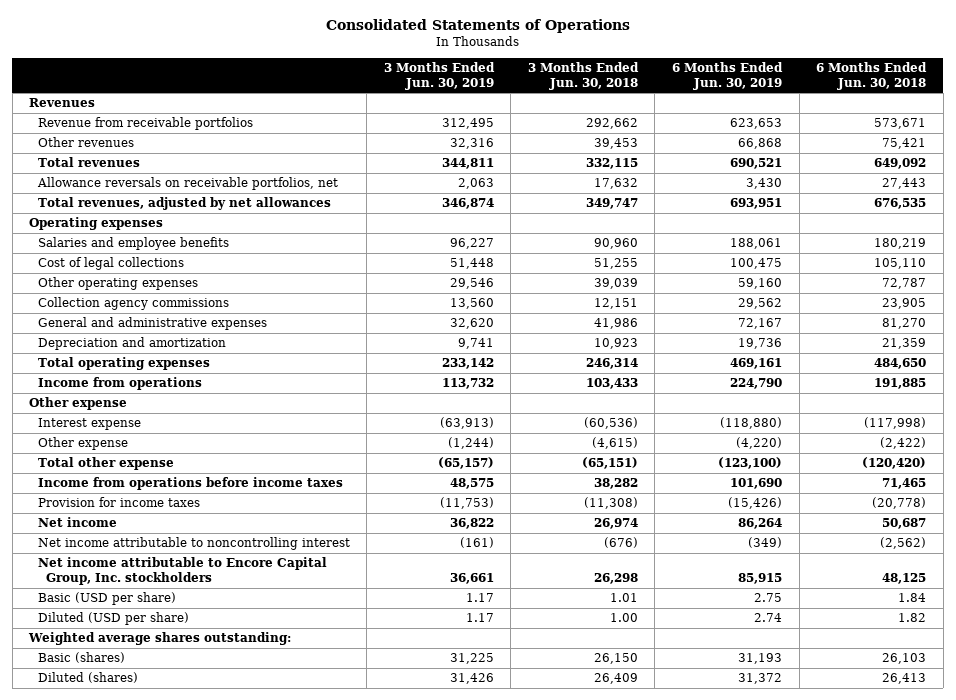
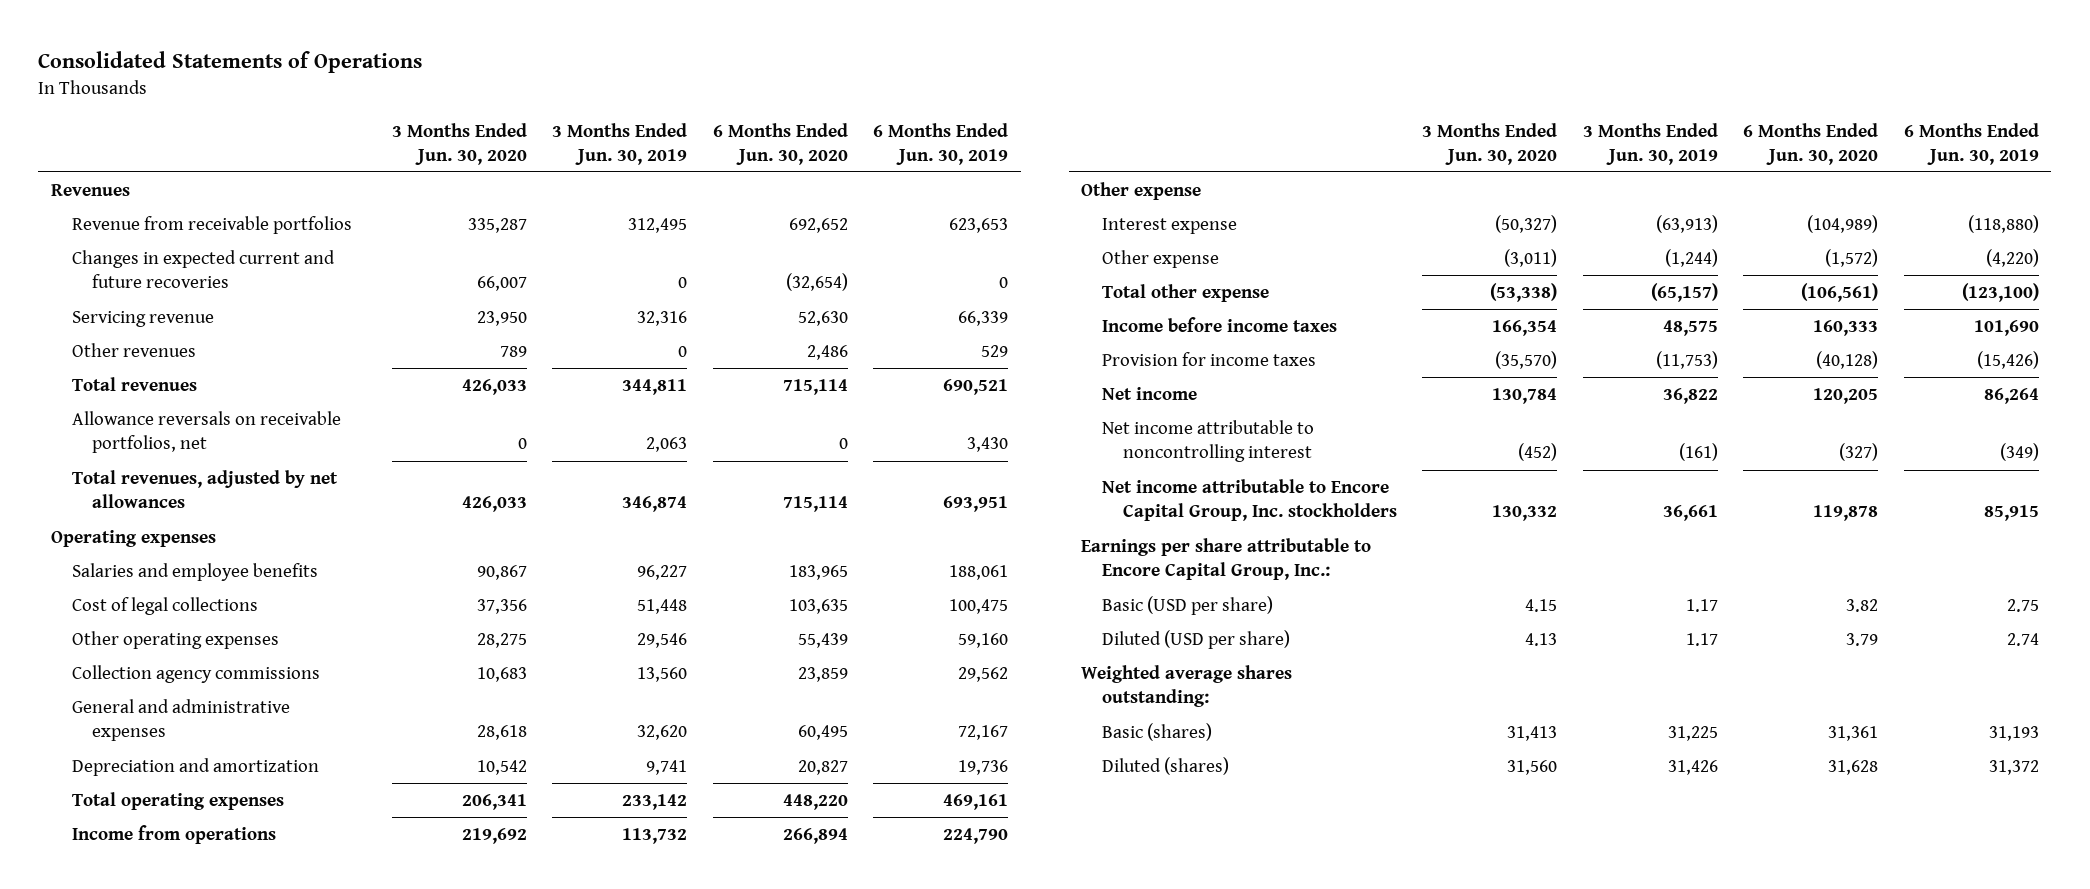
- | 3 Months Ended Jun. 30, 2019 | 3 Months Ended Jun. 30, 2018 | 6 Months Ended Jun. 30, 2019 | 6 Months Ended Jun. 30, 2018
+ | 3 Months Ended Jun. 30, 2020 | 3 Months Ended Jun. 30, 2019 | 6 Months Ended Jun. 30, 2020 | 6 Months Ended Jun. 30, 2019
- Other revenues | 32,316 | 39,453 | 66,868 | 75,421
+ Changes in expected current and future recoveries | 66,007 | 0 | (32,654) | 0
+ Servicing revenue | 23,950 | 32,316 | 52,630 | 66,339
+ Other revenues | 789 | 0 | 2,486 | 529
- Income from operations before income taxes | 48,575 | 38,282 | 101,690 | 71,465
+ Income before income taxes | 166,354 | 48,575 | 160,333 | 101,690
+ Earnings per share attributable to Encore Capital Group, Inc.:

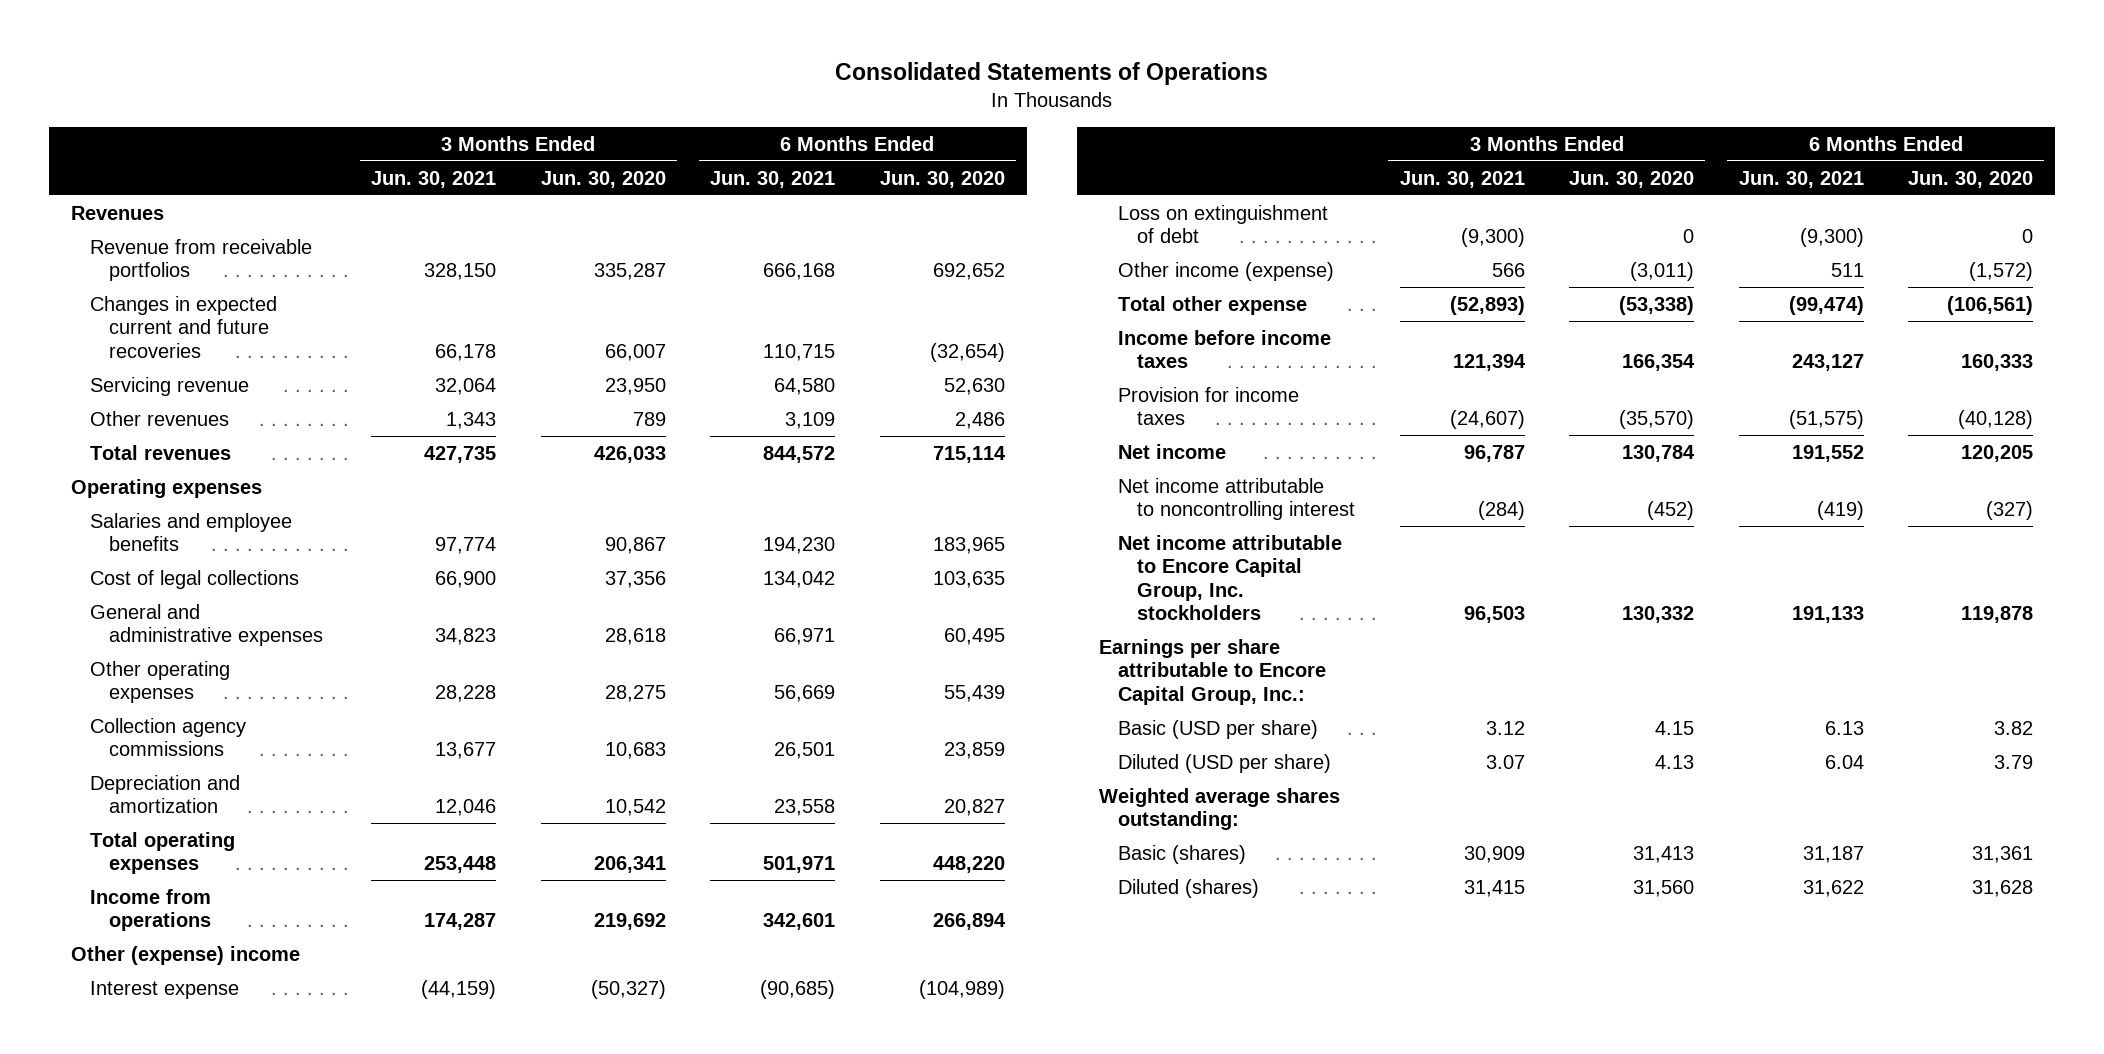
- | 3 Months Ended Jun. 30, 2020 | 3 Months Ended Jun. 30, 2019 | 6 Months Ended Jun. 30, 2020 | 6 Months Ended Jun. 30, 2019
+ | 3 Months Ended Jun. 30, 2021 | 3 Months Ended Jun. 30, 2020 | 6 Months Ended Jun. 30, 2021 | 6 Months Ended Jun. 30, 2020
- Allowance reversals on receivable portfolios, net | 0 | 2,063 | 0 | 3,430
- Total revenues, adjusted by net allowances | 426,033 | 346,874 | 715,114 | 693,951
moved up: General and administrative expenses | 34,823 | 28,618 | 66,971 | 60,495
- Other expense
+ Other (expense) income
- Other expense | (3,011) | (1,244) | (1,572) | (4,220)
+ Loss on extinguishment of debt | (9,300) | 0 | (9,300) | 0
+ Other income (expense) | 566 | (3,011) | 511 | (1,572)

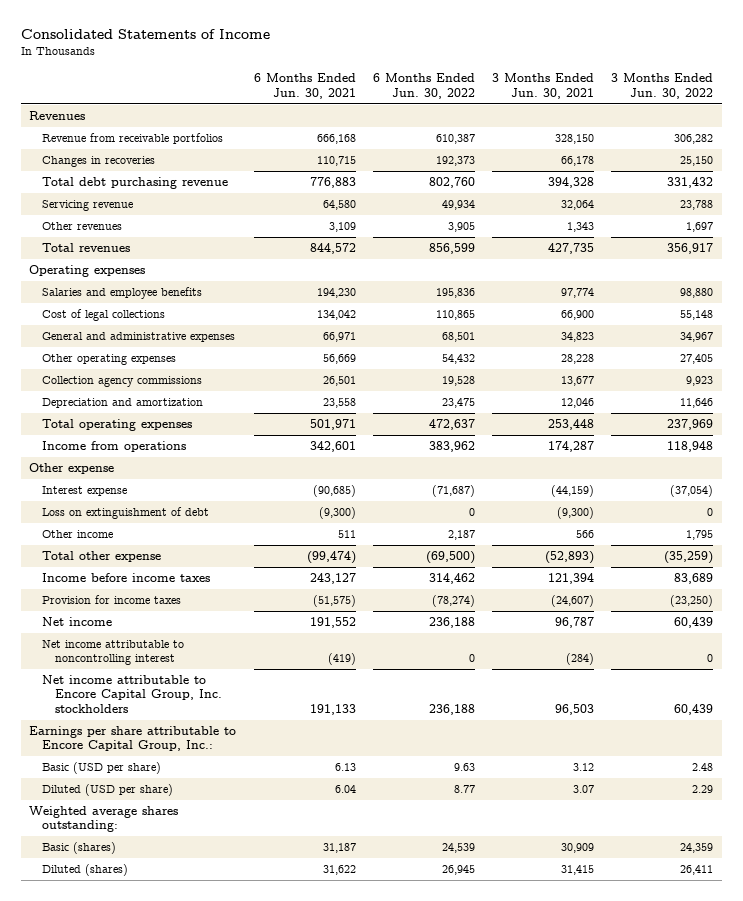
- Consolidated Statements of Operations
+ Consolidated Statements of Income
- | 3 Months Ended Jun. 30, 2021 | 3 Months Ended Jun. 30, 2020 | 6 Months Ended Jun. 30, 2021 | 6 Months Ended Jun. 30, 2020
+ | 6 Months Ended Jun. 30, 2021 | 6 Months Ended Jun. 30, 2022 | 3 Months Ended Jun. 30, 2021 | 3 Months Ended Jun. 30, 2022
- Changes in expected current and future recoveries | 66,178 | 66,007 | 110,715 | (32,654)
+ Changes in recoveries | 110,715 | 192,373 | 66,178 | 25,150
+ Total debt purchasing revenue | 776,883 | 802,760 | 394,328 | 331,432
- Other (expense) income
+ Other expense
- Other income (expense) | 566 | (3,011) | 511 | (1,572)
+ Other income | 511 | 2,187 | 566 | 1,795

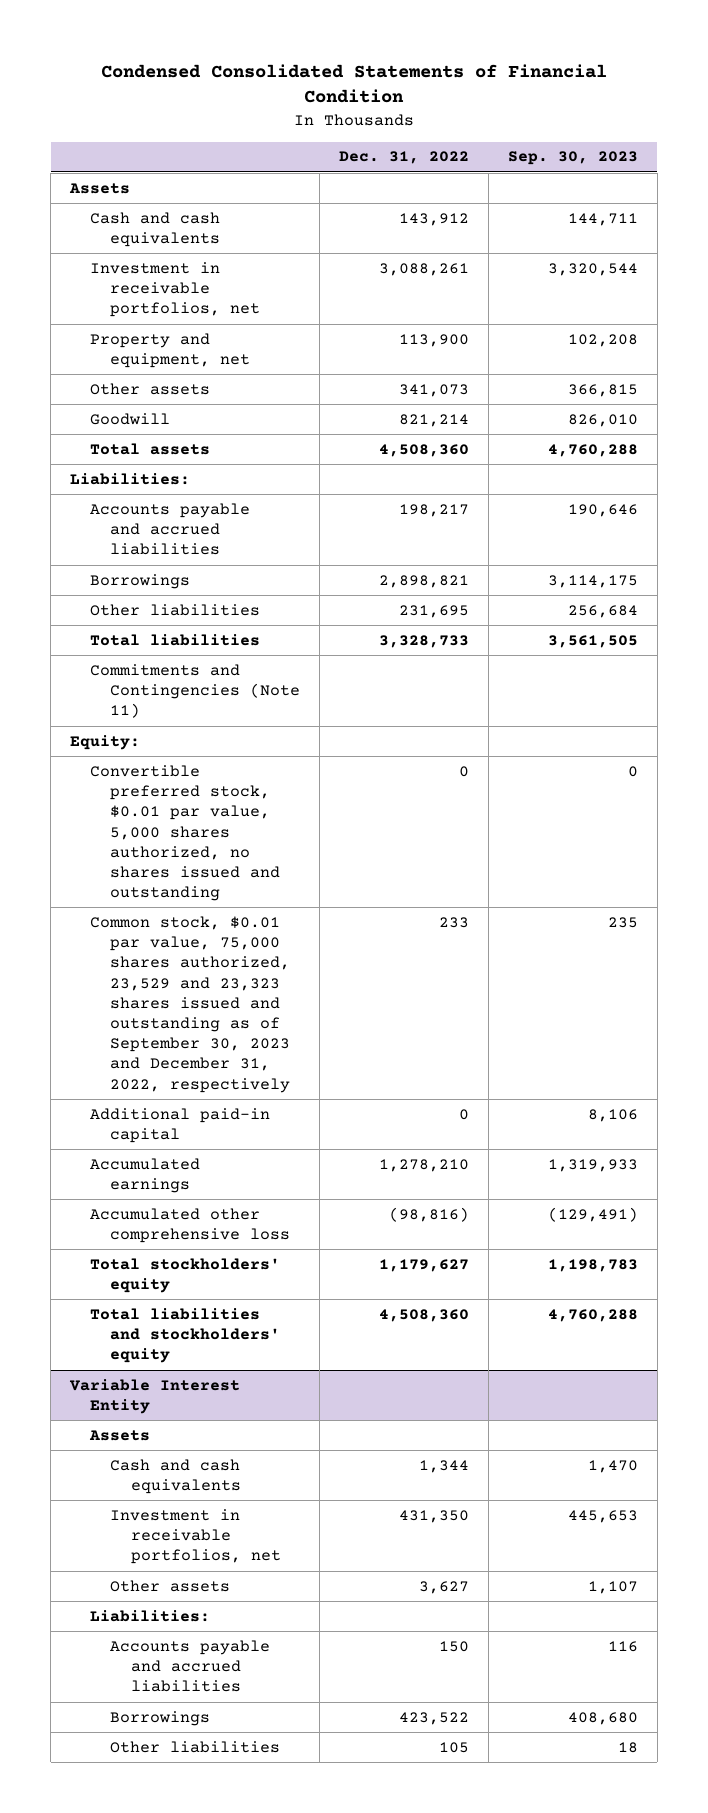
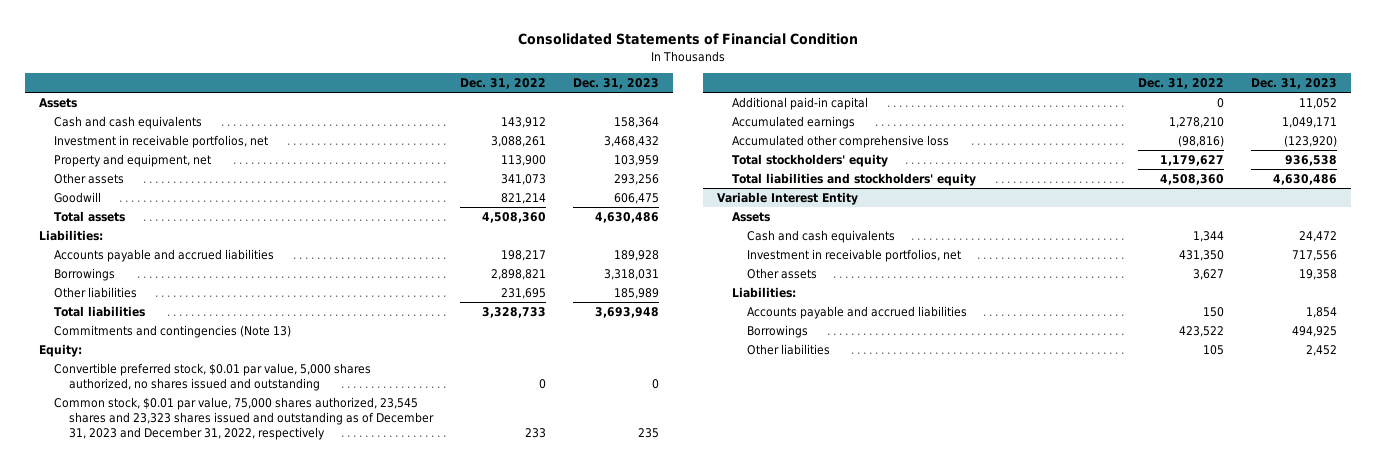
- Condensed Consolidated Statements of Financial Condition
+ Consolidated Statements of Financial Condition
- | Dec. 31, 2022 | Sep. 30, 2023
+ | Dec. 31, 2022 | Dec. 31, 2023
- Commitments and Contingencies (Note 11)
+ Commitments and contingencies (Note 13)
- Common stock, $0.01 par value, 75,000 shares authorized, 23,529 and 23,323 shares issued and outstanding as of September 30, 2023 and December 31, 2022, respectively | 233 | 235
+ Common stock, $0.01 par value, 75,000 shares authorized, 23,545 shares and 23,323 shares issued and outstanding as of December 31, 2023 and December 31, 2022, respectively | 233 | 235

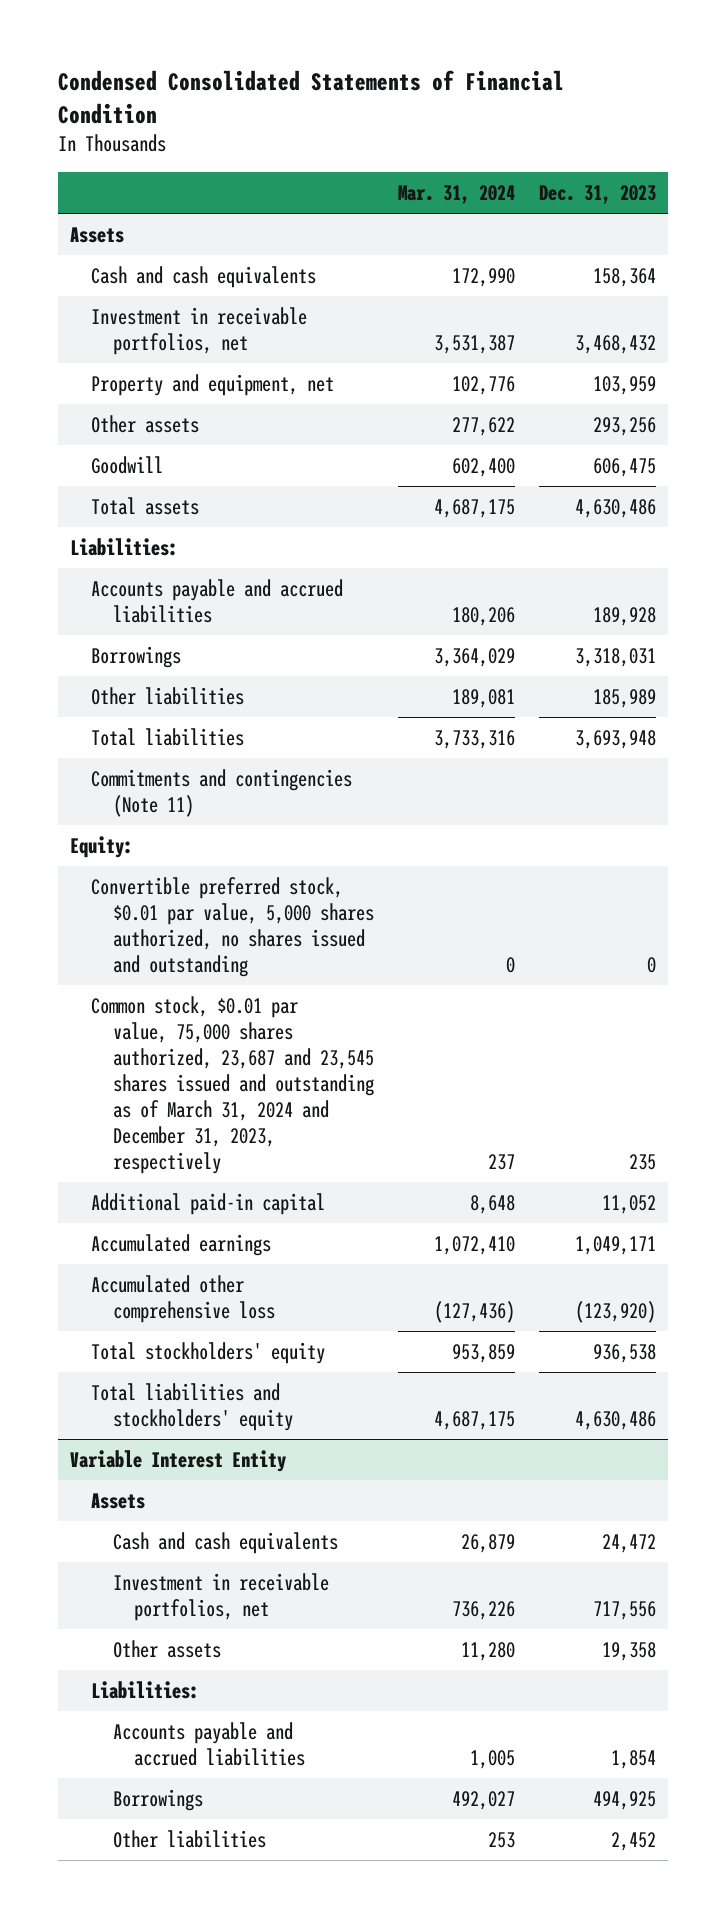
- Consolidated Statements of Financial Condition
+ Condensed Consolidated Statements of Financial Condition
- | Dec. 31, 2022 | Dec. 31, 2023
+ | Mar. 31, 2024 | Dec. 31, 2023
- Commitments and contingencies (Note 13)
+ Commitments and contingencies (Note 11)
- Common stock, $0.01 par value, 75,000 shares authorized, 23,545 shares and 23,323 shares issued and outstanding as of December 31, 2023 and December 31, 2022, respectively | 233 | 235
+ Common stock, $0.01 par value, 75,000 shares authorized, 23,687 and 23,545 shares issued and outstanding as of March 31, 2024 and December 31, 2023, respectively | 237 | 235

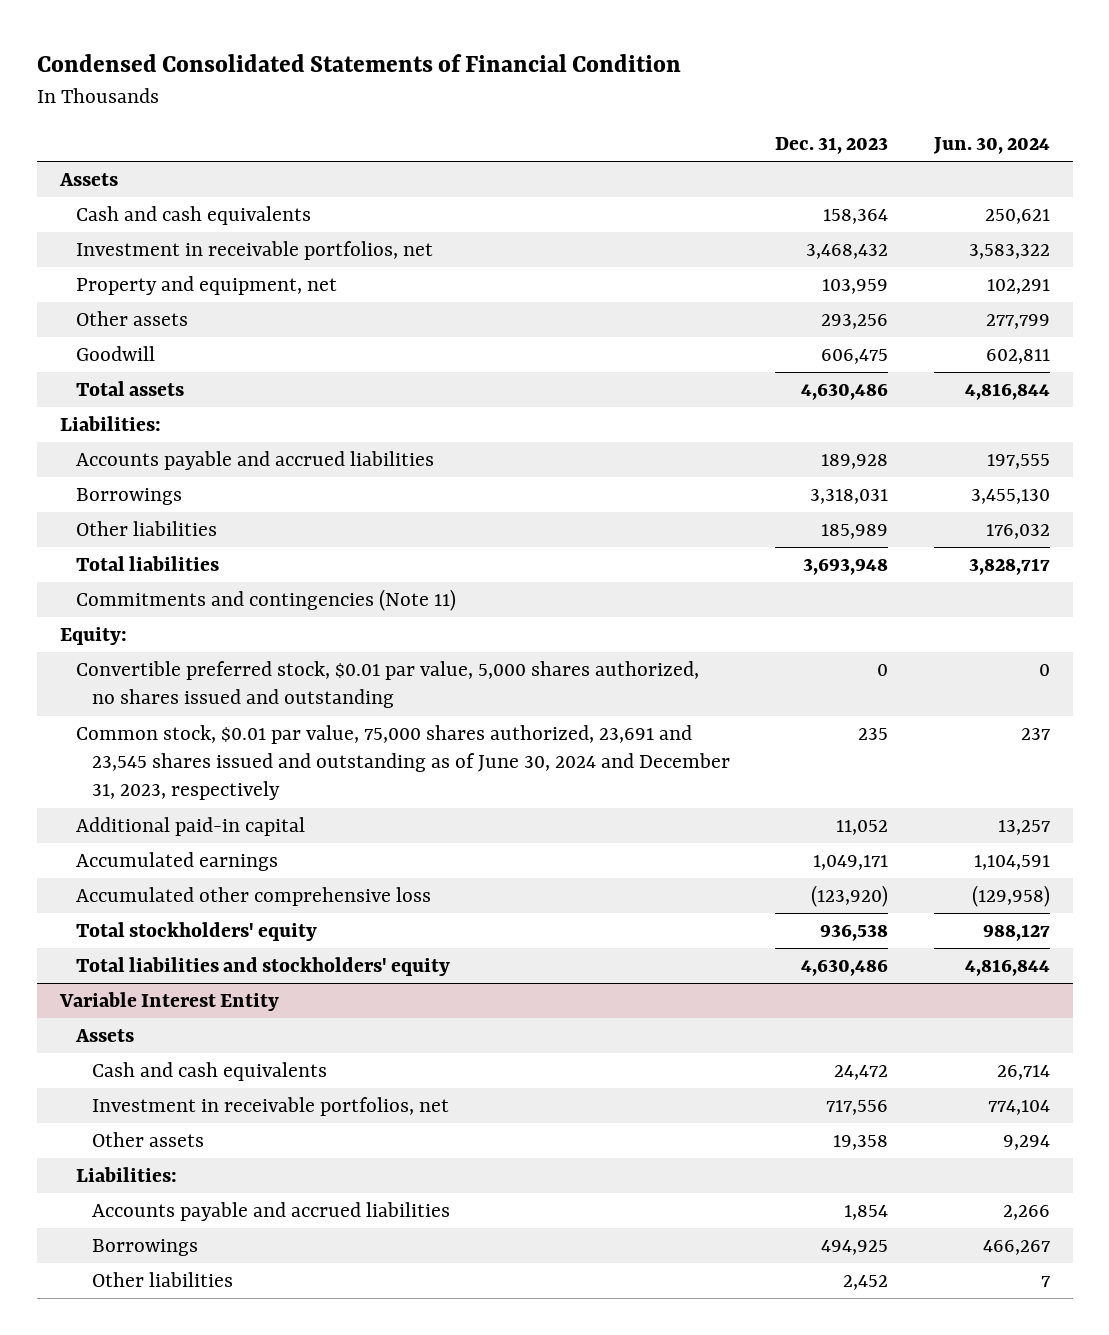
- | Mar. 31, 2024 | Dec. 31, 2023
+ | Dec. 31, 2023 | Jun. 30, 2024
- Common stock, $0.01 par value, 75,000 shares authorized, 23,687 and 23,545 shares issued and outstanding as of March 31, 2024 and December 31, 2023, respectively | 237 | 235
+ Common stock, $0.01 par value, 75,000 shares authorized, 23,691 and 23,545 shares issued and outstanding as of June 30, 2024 and December 31, 2023, respectively | 235 | 237

